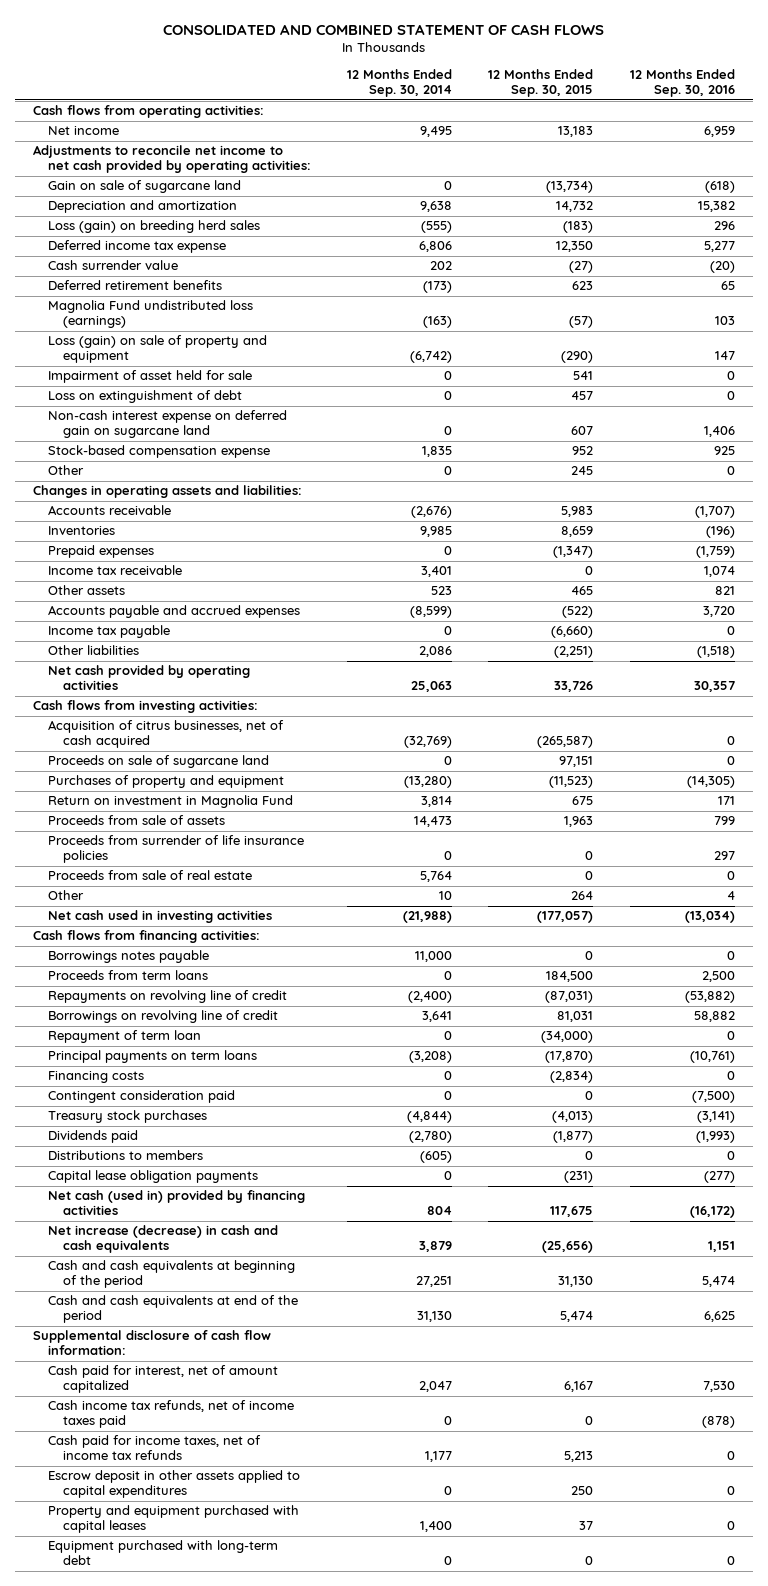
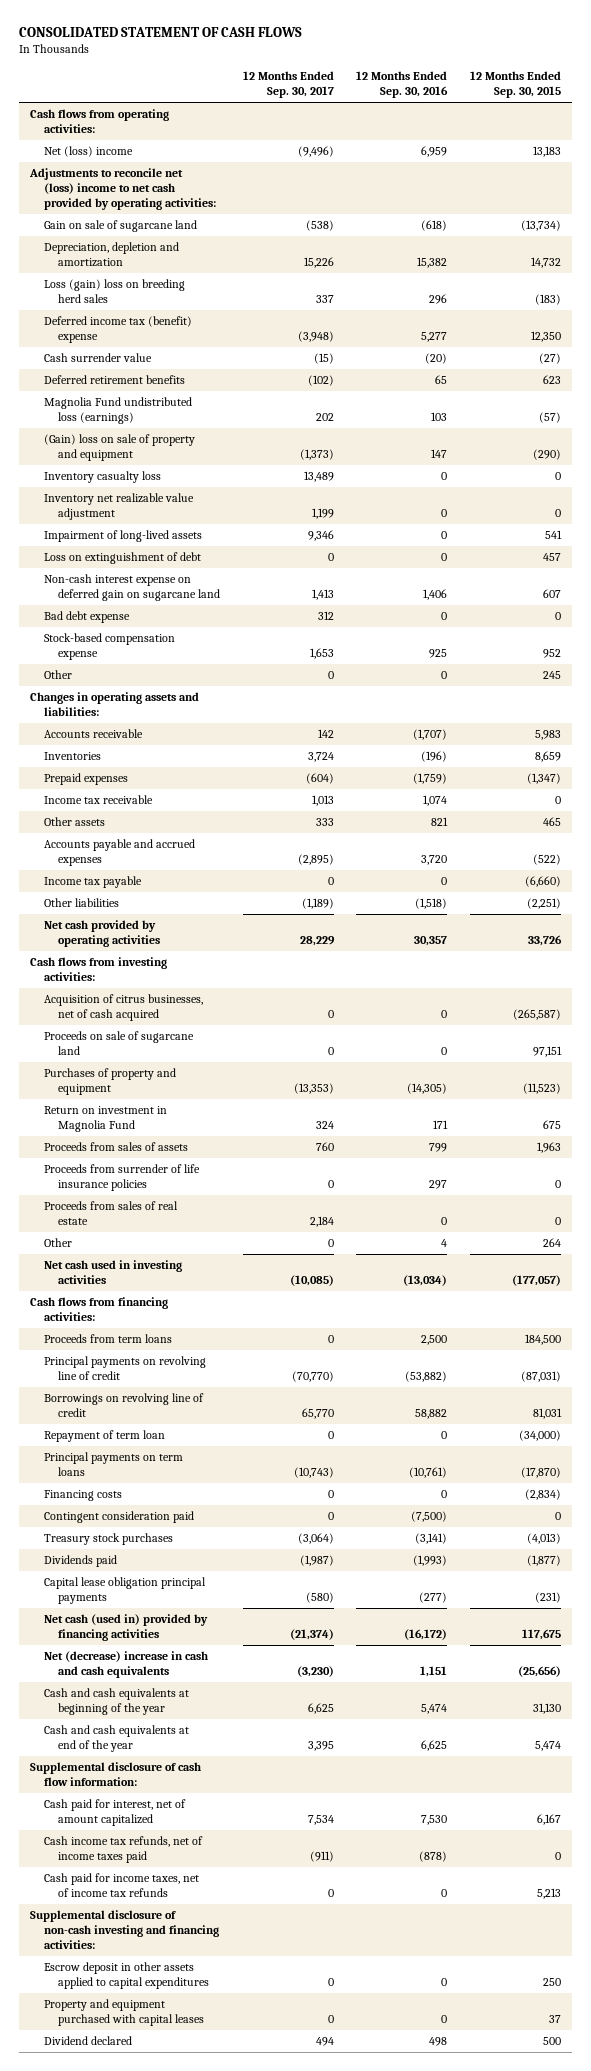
- CONSOLIDATED AND COMBINED STATEMENT OF CASH FLOWS
+ CONSOLIDATED STATEMENT OF CASH FLOWS
- | 12 Months Ended Sep. 30, 2014 | 12 Months Ended Sep. 30, 2015 | 12 Months Ended Sep. 30, 2016
+ | 12 Months Ended Sep. 30, 2017 | 12 Months Ended Sep. 30, 2016 | 12 Months Ended Sep. 30, 2015
- Net income | 9,495 | 13,183 | 6,959
- Adjustments to reconcile net income to net cash provided by operating activities:
+ Net (loss) income | (9,496) | 6,959 | 13,183
+ Adjustments to reconcile net (loss) income to net cash provided by operating activities:
- Depreciation and amortization | 9,638 | 14,732 | 15,382
- Loss (gain) on breeding herd sales | (555) | (183) | 296
- Deferred income tax expense | 6,806 | 12,350 | 5,277
+ Depreciation, depletion and amortization | 15,226 | 15,382 | 14,732
+ Loss (gain) loss on breeding herd sales | 337 | 296 | (183)
+ Deferred income tax (benefit) expense | (3,948) | 5,277 | 12,350
- Loss (gain) on sale of property and equipment | (6,742) | (290) | 147
- Impairment of asset held for sale | 0 | 541 | 0
+ (Gain) loss on sale of property and equipment | (1,373) | 147 | (290)
+ Inventory casualty loss | 13,489 | 0 | 0
+ Inventory net realizable value adjustment | 1,199 | 0 | 0
+ Impairment of long-lived assets | 9,346 | 0 | 541
+ Bad debt expense | 312 | 0 | 0
- Proceeds from sale of assets | 14,473 | 1,963 | 799
+ Proceeds from sales of assets | 760 | 799 | 1,963
- Proceeds from sale of real estate | 5,764 | 0 | 0
+ Proceeds from sales of real estate | 2,184 | 0 | 0
- Borrowings notes payable | 11,000 | 0 | 0
- Repayments on revolving line of credit | (2,400) | (87,031) | (53,882)
+ Principal payments on revolving line of credit | (70,770) | (53,882) | (87,031)
- Distributions to members | (605) | 0 | 0
- Capital lease obligation payments | 0 | (231) | (277)
+ Capital lease obligation principal payments | (580) | (277) | (231)
- Net increase (decrease) in cash and cash equivalents | 3,879 | (25,656) | 1,151
- Cash and cash equivalents at beginning of the period | 27,251 | 31,130 | 5,474
- Cash and cash equivalents at end of the period | 31,130 | 5,474 | 6,625
+ Net (decrease) increase in cash and cash equivalents | (3,230) | 1,151 | (25,656)
+ Cash and cash equivalents at beginning of the year | 6,625 | 5,474 | 31,130
+ Cash and cash equivalents at end of the year | 3,395 | 6,625 | 5,474
+ Supplemental disclosure of non-cash investing and financing activities:
- Equipment purchased with long-term debt | 0 | 0 | 0
+ Dividend declared | 494 | 498 | 500

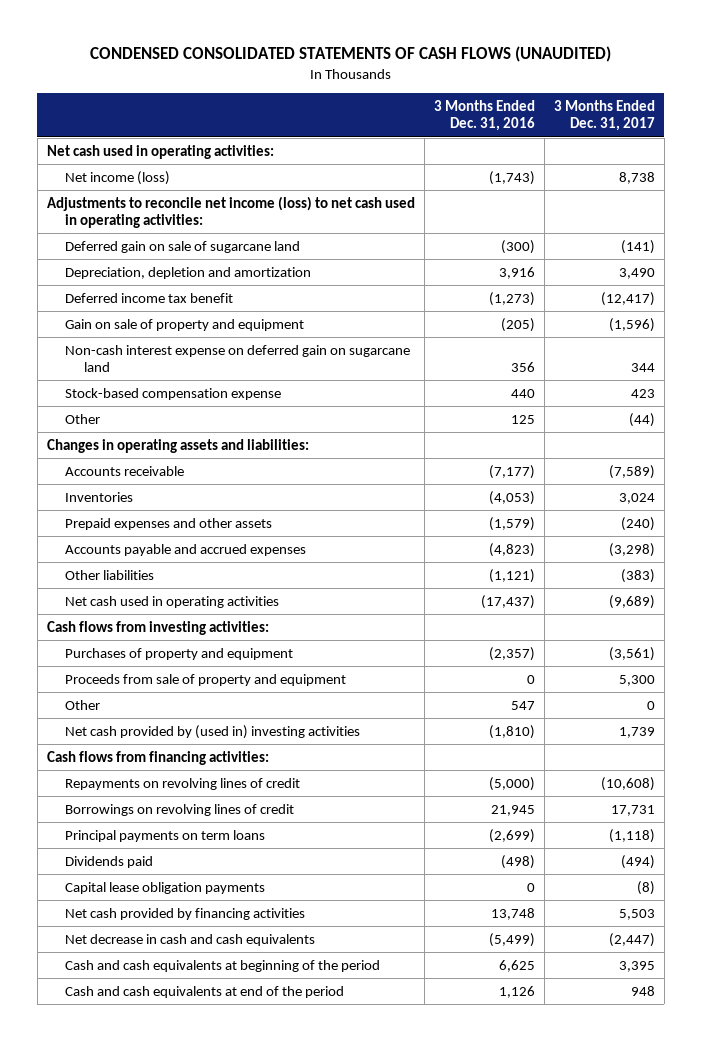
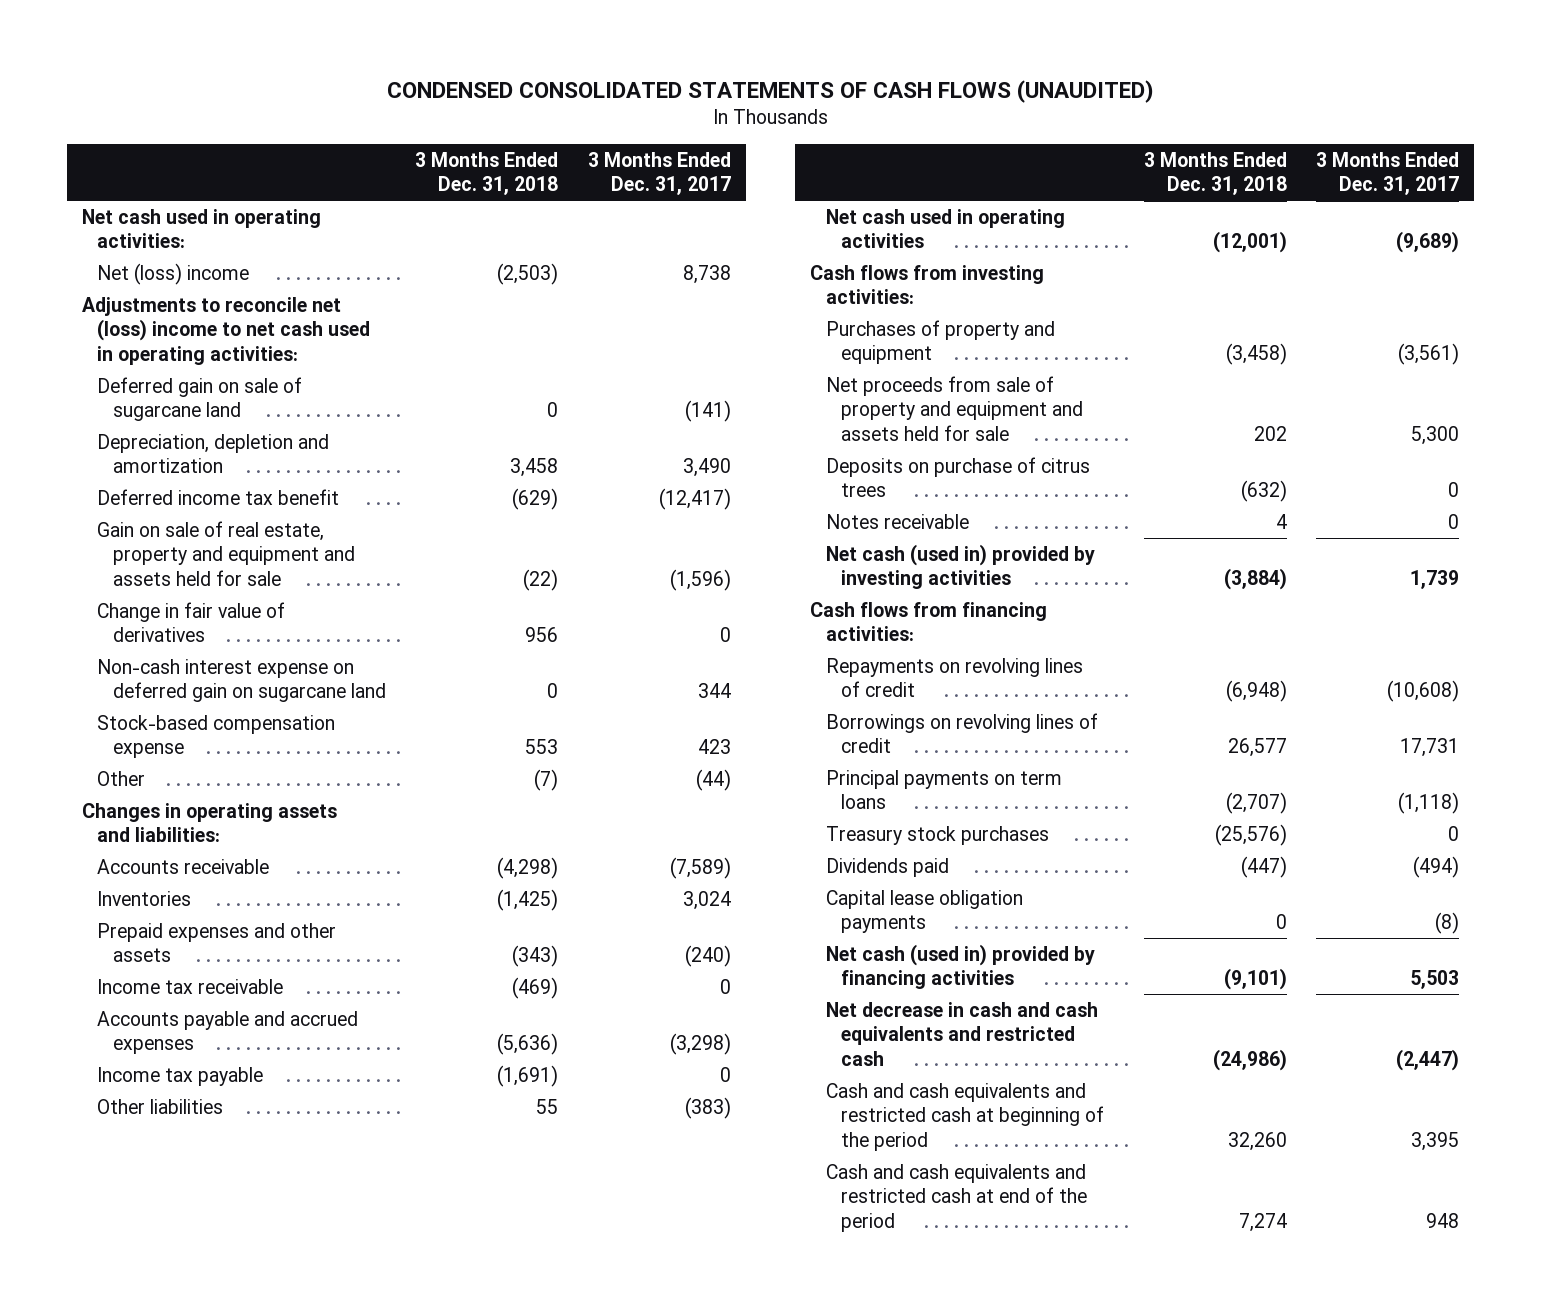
- | 3 Months Ended Dec. 31, 2016 | 3 Months Ended Dec. 31, 2017
+ | 3 Months Ended Dec. 31, 2018 | 3 Months Ended Dec. 31, 2017
- Net income (loss) | (1,743) | 8,738
- Adjustments to reconcile net income (loss) to net cash used in operating activities:
+ Net (loss) income | (2,503) | 8,738
+ Adjustments to reconcile net (loss) income to net cash used in operating activities:
- Gain on sale of property and equipment | (205) | (1,596)
+ Gain on sale of real estate, property and equipment and assets held for sale | (22) | (1,596)
+ Change in fair value of derivatives | 956 | 0
+ Income tax receivable | (469) | 0
+ Income tax payable | (1,691) | 0
- Proceeds from sale of property and equipment | 0 | 5,300
- Other | 547 | 0
- Net cash provided by (used in) investing activities | (1,810) | 1,739
+ Net proceeds from sale of property and equipment and assets held for sale | 202 | 5,300
+ Deposits on purchase of citrus trees | (632) | 0
+ Notes receivable | 4 | 0
+ Net cash (used in) provided by investing activities | (3,884) | 1,739
+ Treasury stock purchases | (25,576) | 0
- Net cash provided by financing activities | 13,748 | 5,503
- Net decrease in cash and cash equivalents | (5,499) | (2,447)
- Cash and cash equivalents at beginning of the period | 6,625 | 3,395
- Cash and cash equivalents at end of the period | 1,126 | 948
+ Net cash (used in) provided by financing activities | (9,101) | 5,503
+ Net decrease in cash and cash equivalents and restricted cash | (24,986) | (2,447)
+ Cash and cash equivalents and restricted cash at beginning of the period | 32,260 | 3,395
+ Cash and cash equivalents and restricted cash at end of the period | 7,274 | 948

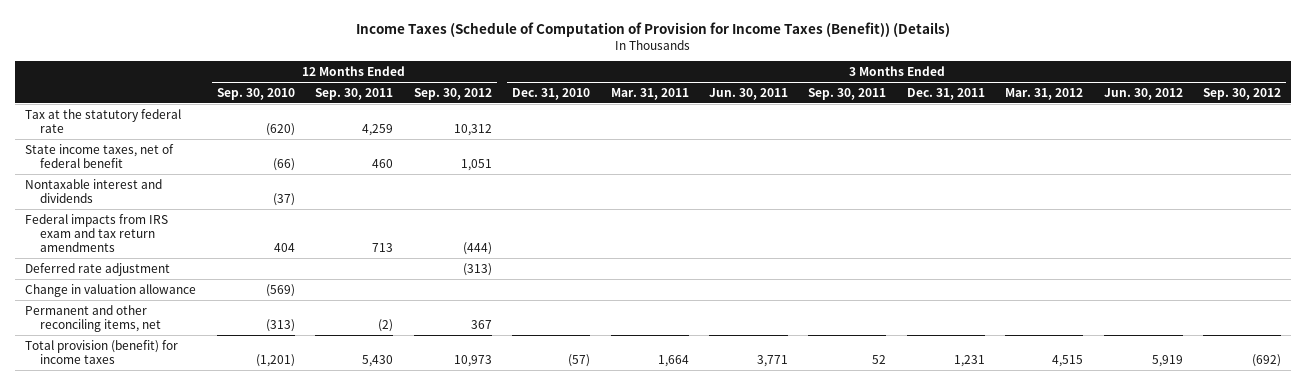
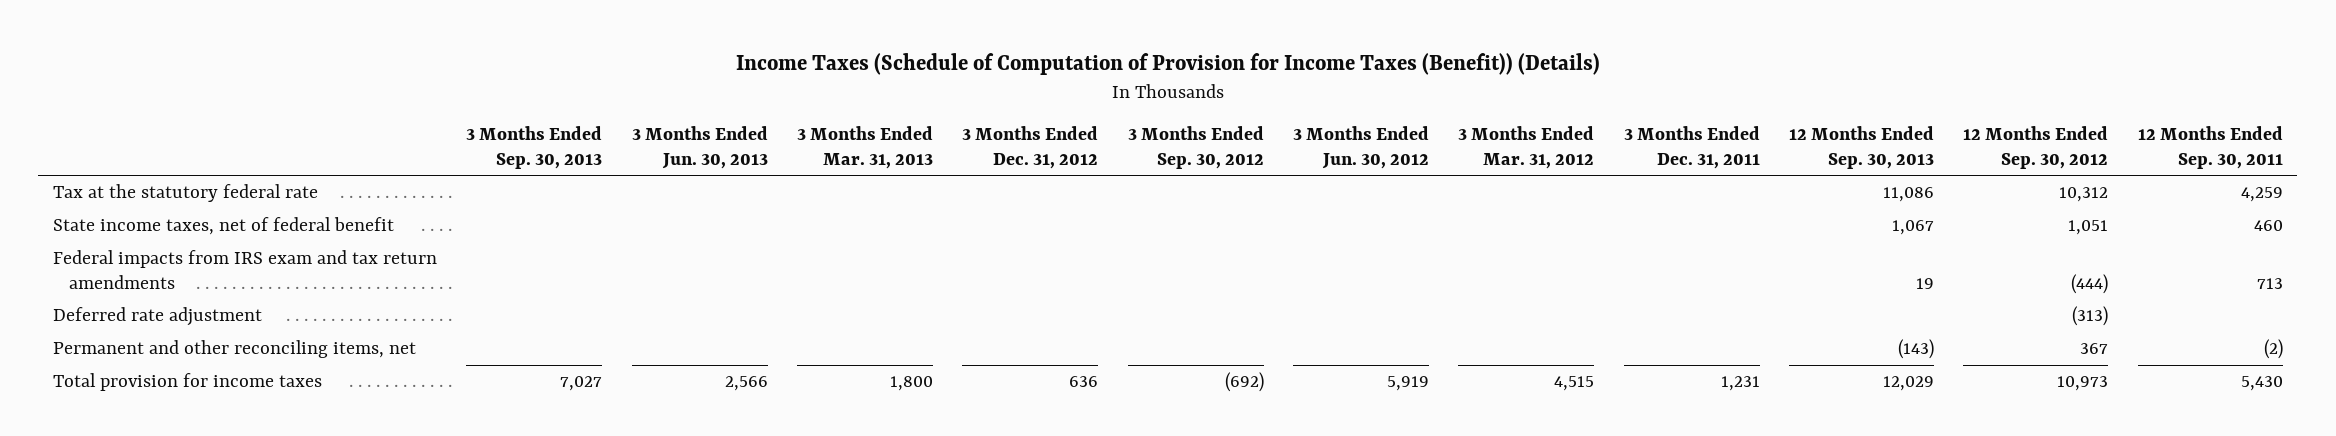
- | 12 Months Ended Sep. 30, 2010 | 12 Months Ended Sep. 30, 2011 | 12 Months Ended Sep. 30, 2012 | 3 Months Ended Dec. 31, 2010 | 3 Months Ended Mar. 31, 2011 | 3 Months Ended Jun. 30, 2011 | 3 Months Ended Sep. 30, 2011 | 3 Months Ended Dec. 31, 2011 | 3 Months Ended Mar. 31, 2012 | 3 Months Ended Jun. 30, 2012 | 3 Months Ended Sep. 30, 2012
+ | 3 Months Ended Sep. 30, 2013 | 3 Months Ended Jun. 30, 2013 | 3 Months Ended Mar. 31, 2013 | 3 Months Ended Dec. 31, 2012 | 3 Months Ended Sep. 30, 2012 | 3 Months Ended Jun. 30, 2012 | 3 Months Ended Mar. 31, 2012 | 3 Months Ended Dec. 31, 2011 | 12 Months Ended Sep. 30, 2013 | 12 Months Ended Sep. 30, 2012 | 12 Months Ended Sep. 30, 2011
- Nontaxable interest and dividends | (37) | | | | | | | | | |
- Change in valuation allowance | (569) | | | | | | | | | |
- Total provision (benefit) for income taxes | (1,201) | 5,430 | 10,973 | (57) | 1,664 | 3,771 | 52 | 1,231 | 4,515 | 5,919 | (692)
+ Total provision for income taxes | 7,027 | 2,566 | 1,800 | 636 | (692) | 5,919 | 4,515 | 1,231 | 12,029 | 10,973 | 5,430

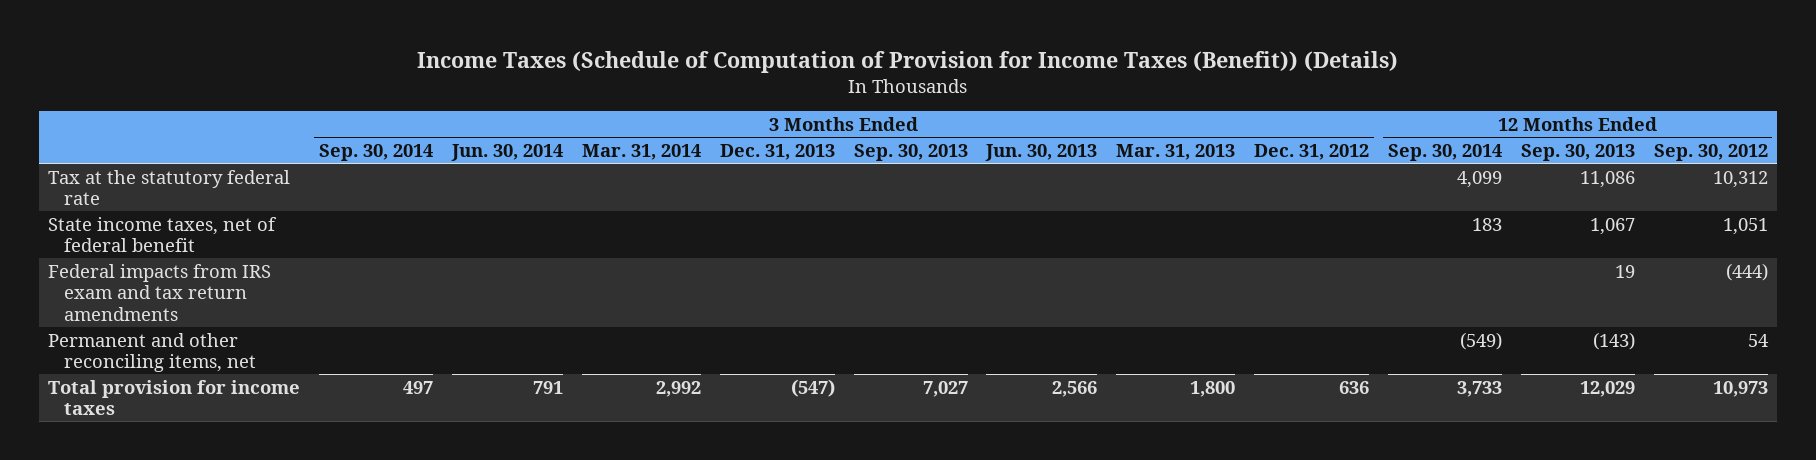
- | 3 Months Ended Sep. 30, 2013 | 3 Months Ended Jun. 30, 2013 | 3 Months Ended Mar. 31, 2013 | 3 Months Ended Dec. 31, 2012 | 3 Months Ended Sep. 30, 2012 | 3 Months Ended Jun. 30, 2012 | 3 Months Ended Mar. 31, 2012 | 3 Months Ended Dec. 31, 2011 | 12 Months Ended Sep. 30, 2013 | 12 Months Ended Sep. 30, 2012 | 12 Months Ended Sep. 30, 2011
+ | 3 Months Ended Sep. 30, 2014 | 3 Months Ended Jun. 30, 2014 | 3 Months Ended Mar. 31, 2014 | 3 Months Ended Dec. 31, 2013 | 3 Months Ended Sep. 30, 2013 | 3 Months Ended Jun. 30, 2013 | 3 Months Ended Mar. 31, 2013 | 3 Months Ended Dec. 31, 2012 | 12 Months Ended Sep. 30, 2014 | 12 Months Ended Sep. 30, 2013 | 12 Months Ended Sep. 30, 2012
- Deferred rate adjustment | | | | | | | | | | (313) |
- Permanent and other reconciling items, net | | | | | | | | | (143) | 367 | (2)
+ Permanent and other reconciling items, net | | | | | | | | | (549) | (143) | 54

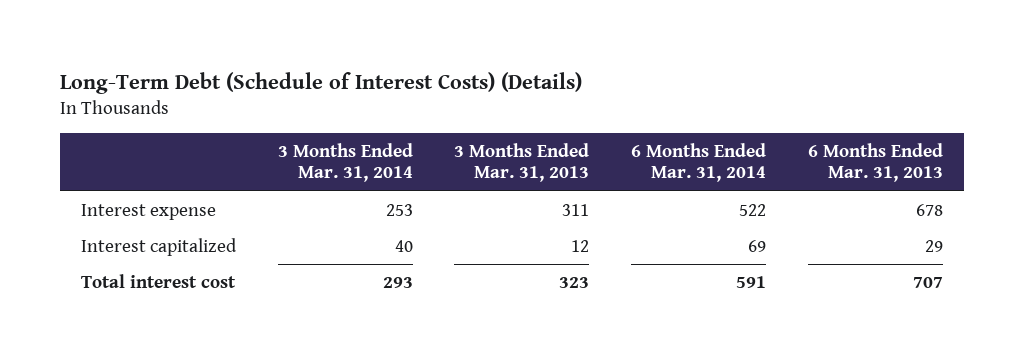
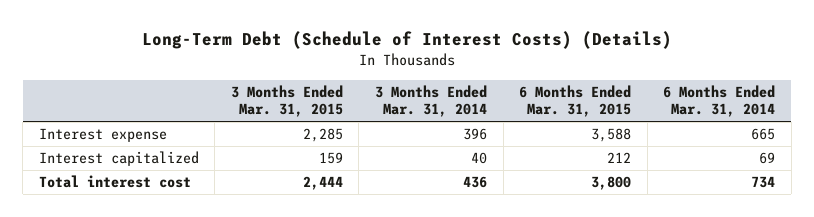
- | 3 Months Ended Mar. 31, 2014 | 3 Months Ended Mar. 31, 2013 | 6 Months Ended Mar. 31, 2014 | 6 Months Ended Mar. 31, 2013
+ | 3 Months Ended Mar. 31, 2015 | 3 Months Ended Mar. 31, 2014 | 6 Months Ended Mar. 31, 2015 | 6 Months Ended Mar. 31, 2014
- Interest expense | 253 | 311 | 522 | 678
+ Interest expense | 2,285 | 396 | 3,588 | 665
- Total interest cost | 293 | 323 | 591 | 707
+ Total interest cost | 2,444 | 436 | 3,800 | 734

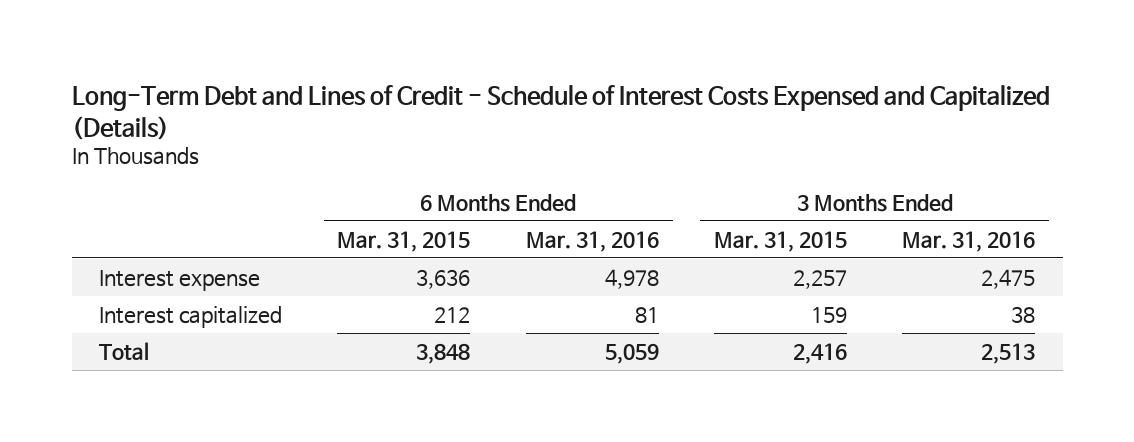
- Long-Term Debt (Schedule of Interest Costs) (Details)
+ Long-Term Debt and Lines of Credit - Schedule of Interest Costs Expensed and Capitalized (Details)
- | 3 Months Ended Mar. 31, 2015 | 3 Months Ended Mar. 31, 2014 | 6 Months Ended Mar. 31, 2015 | 6 Months Ended Mar. 31, 2014
+ | 6 Months Ended Mar. 31, 2015 | 6 Months Ended Mar. 31, 2016 | 3 Months Ended Mar. 31, 2015 | 3 Months Ended Mar. 31, 2016
- Interest expense | 2,285 | 396 | 3,588 | 665
+ Interest expense | 3,636 | 4,978 | 2,257 | 2,475
- Total interest cost | 2,444 | 436 | 3,800 | 734
+ Total | 3,848 | 5,059 | 2,416 | 2,513

